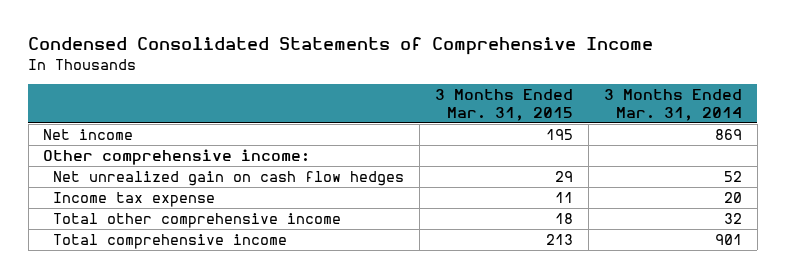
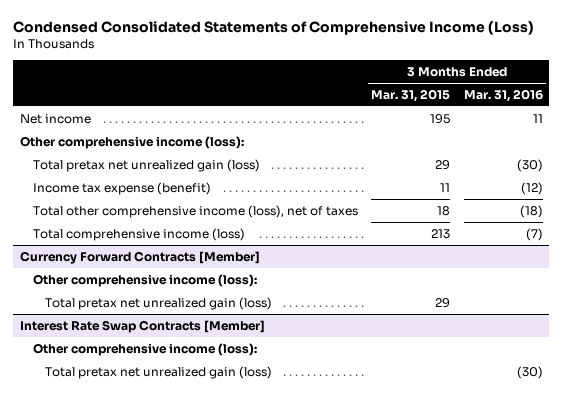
- Condensed Consolidated Statements of Comprehensive Income
+ Condensed Consolidated Statements of Comprehensive Income (Loss)
- | 3 Months Ended Mar. 31, 2015 | 3 Months Ended Mar. 31, 2014
+ | 3 Months Ended Mar. 31, 2015 | 3 Months Ended Mar. 31, 2016
- Other comprehensive income:
- Net unrealized gain on cash flow hedges | 29 | 52
- Income tax expense | 11 | 20
- Total other comprehensive income | 18 | 32
- Total comprehensive income | 213 | 901
+ Other comprehensive income (loss):
+ Total pretax net unrealized gain (loss) | 29 | (30)
+ Income tax expense (benefit) | 11 | (12)
+ Total other comprehensive income (loss), net of taxes | 18 | (18)
+ Total comprehensive income (loss) | 213 | (7)
+ Currency Forward Contracts [Member]
+ Other comprehensive income (loss):
+ Total pretax net unrealized gain (loss) | 29 |
+ Interest Rate Swap Contracts [Member]
+ Other comprehensive income (loss):
+ Total pretax net unrealized gain (loss) | | (30)

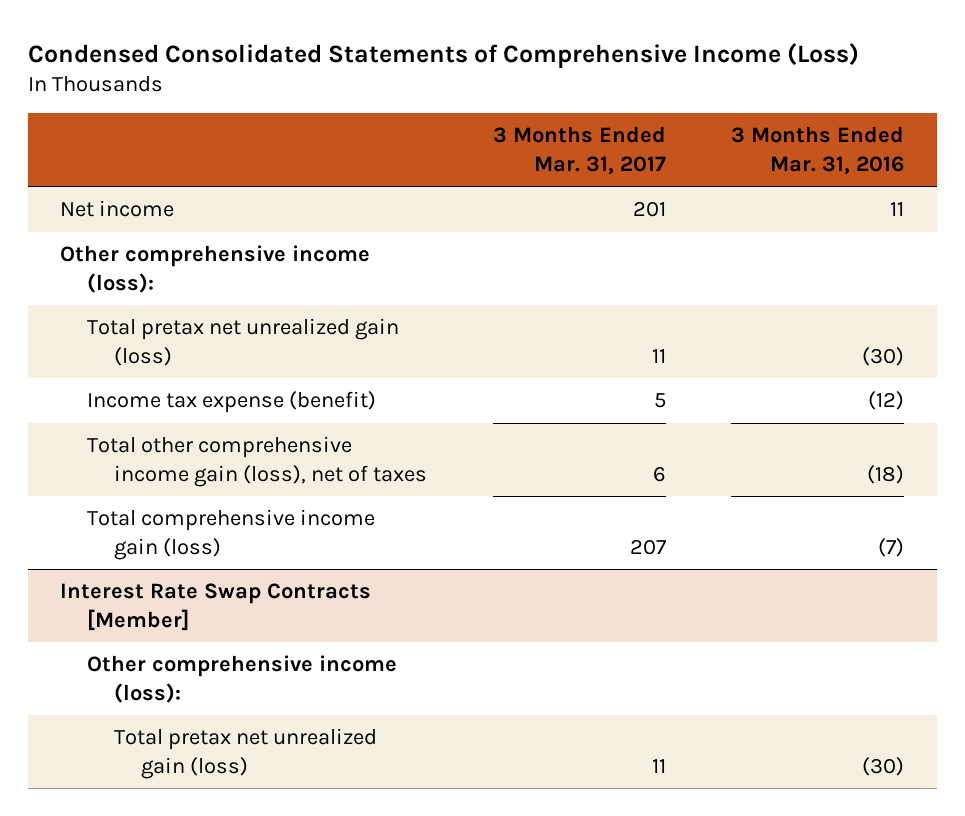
- | 3 Months Ended Mar. 31, 2015 | 3 Months Ended Mar. 31, 2016
+ | 3 Months Ended Mar. 31, 2017 | 3 Months Ended Mar. 31, 2016
- Total other comprehensive income (loss), net of taxes | 18 | (18)
- Total comprehensive income (loss) | 213 | (7)
- Currency Forward Contracts [Member]
- Other comprehensive income (loss):
- Total pretax net unrealized gain (loss) | 29 |
+ Total other comprehensive income gain (loss), net of taxes | 6 | (18)
+ Total comprehensive income gain (loss) | 207 | (7)

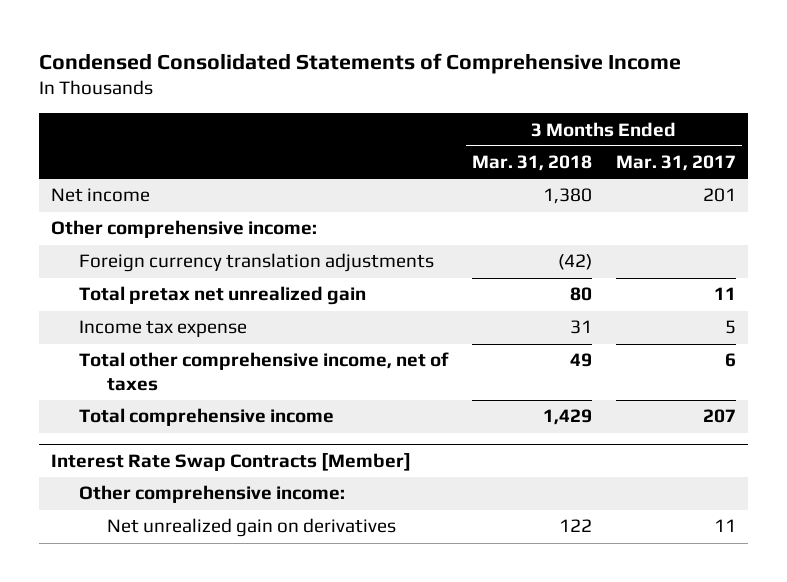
- Condensed Consolidated Statements of Comprehensive Income (Loss)
+ Condensed Consolidated Statements of Comprehensive Income
- | 3 Months Ended Mar. 31, 2017 | 3 Months Ended Mar. 31, 2016
+ | 3 Months Ended Mar. 31, 2018 | 3 Months Ended Mar. 31, 2017
- Other comprehensive income (loss):
- Total pretax net unrealized gain (loss) | 11 | (30)
- Income tax expense (benefit) | 5 | (12)
- Total other comprehensive income gain (loss), net of taxes | 6 | (18)
- Total comprehensive income gain (loss) | 207 | (7)
+ Other comprehensive income:
+ Foreign currency translation adjustments | (42) |
+ Total pretax net unrealized gain | 80 | 11
+ Income tax expense | 31 | 5
+ Total other comprehensive income, net of taxes | 49 | 6
+ Total comprehensive income | 1,429 | 207
@ Interest Rate Swap Contracts [Member]
- Other comprehensive income (loss):
- Total pretax net unrealized gain (loss) | 11 | (30)
+ Other comprehensive income:
+ Net unrealized gain on derivatives | 122 | 11

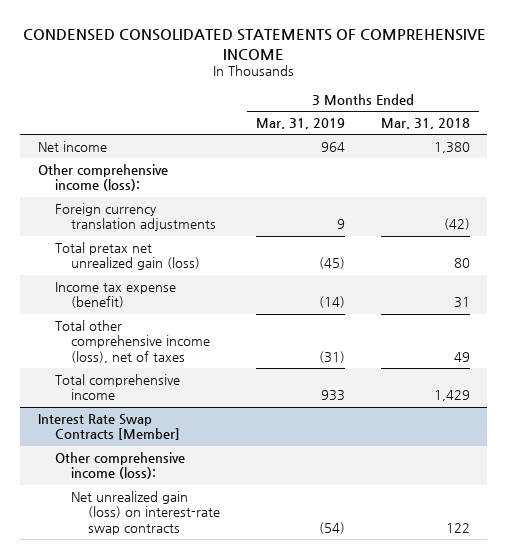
- Condensed Consolidated Statements of Comprehensive Income
+ CONDENSED CONSOLIDATED STATEMENTS OF COMPREHENSIVE INCOME
- | 3 Months Ended Mar. 31, 2018 | 3 Months Ended Mar. 31, 2017
+ | 3 Months Ended Mar. 31, 2019 | 3 Months Ended Mar. 31, 2018
- Other comprehensive income:
+ Other comprehensive income (loss):
- Total pretax net unrealized gain | 80 | 11
- Income tax expense | 31 | 5
- Total other comprehensive income, net of taxes | 49 | 6
+ Total pretax net unrealized gain (loss) | (45) | 80
+ Income tax expense (benefit) | (14) | 31
+ Total other comprehensive income (loss), net of taxes | (31) | 49
@ Interest Rate Swap Contracts [Member]
- Other comprehensive income:
- Net unrealized gain on derivatives | 122 | 11
+ Other comprehensive income (loss):
+ Net unrealized gain (loss) on interest-rate swap contracts | (54) | 122

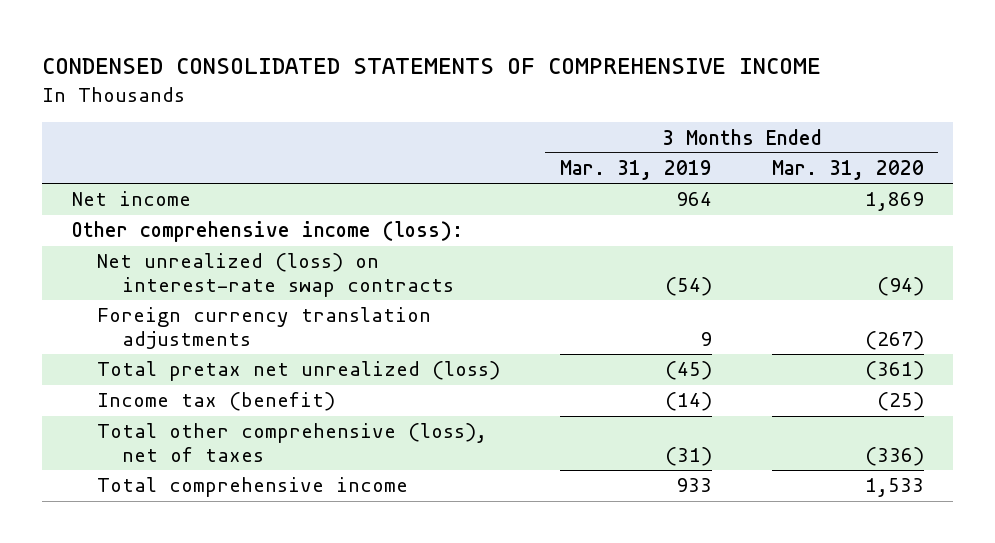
- | 3 Months Ended Mar. 31, 2019 | 3 Months Ended Mar. 31, 2018
+ | 3 Months Ended Mar. 31, 2019 | 3 Months Ended Mar. 31, 2020
+ Net unrealized (loss) on interest-rate swap contracts | (54) | (94)
- Total pretax net unrealized gain (loss) | (45) | 80
- Income tax expense (benefit) | (14) | 31
- Total other comprehensive income (loss), net of taxes | (31) | 49
+ Total pretax net unrealized (loss) | (45) | (361)
+ Income tax (benefit) | (14) | (25)
+ Total other comprehensive (loss), net of taxes | (31) | (336)
- Interest Rate Swap Contracts [Member]
- Other comprehensive income (loss):
- Net unrealized gain (loss) on interest-rate swap contracts | (54) | 122

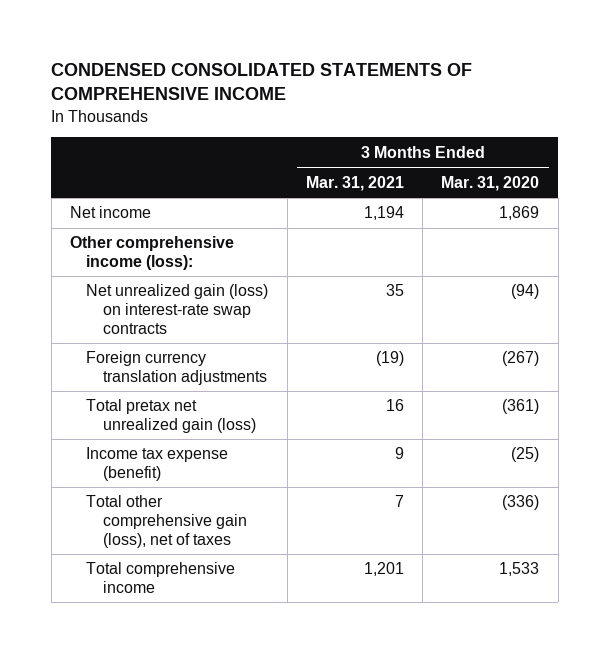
- | 3 Months Ended Mar. 31, 2019 | 3 Months Ended Mar. 31, 2020
+ | 3 Months Ended Mar. 31, 2021 | 3 Months Ended Mar. 31, 2020
- Net unrealized (loss) on interest-rate swap contracts | (54) | (94)
+ Net unrealized gain (loss) on interest-rate swap contracts | 35 | (94)
- Total pretax net unrealized (loss) | (45) | (361)
- Income tax (benefit) | (14) | (25)
- Total other comprehensive (loss), net of taxes | (31) | (336)
+ Total pretax net unrealized gain (loss) | 16 | (361)
+ Income tax expense (benefit) | 9 | (25)
+ Total other comprehensive gain (loss), net of taxes | 7 | (336)

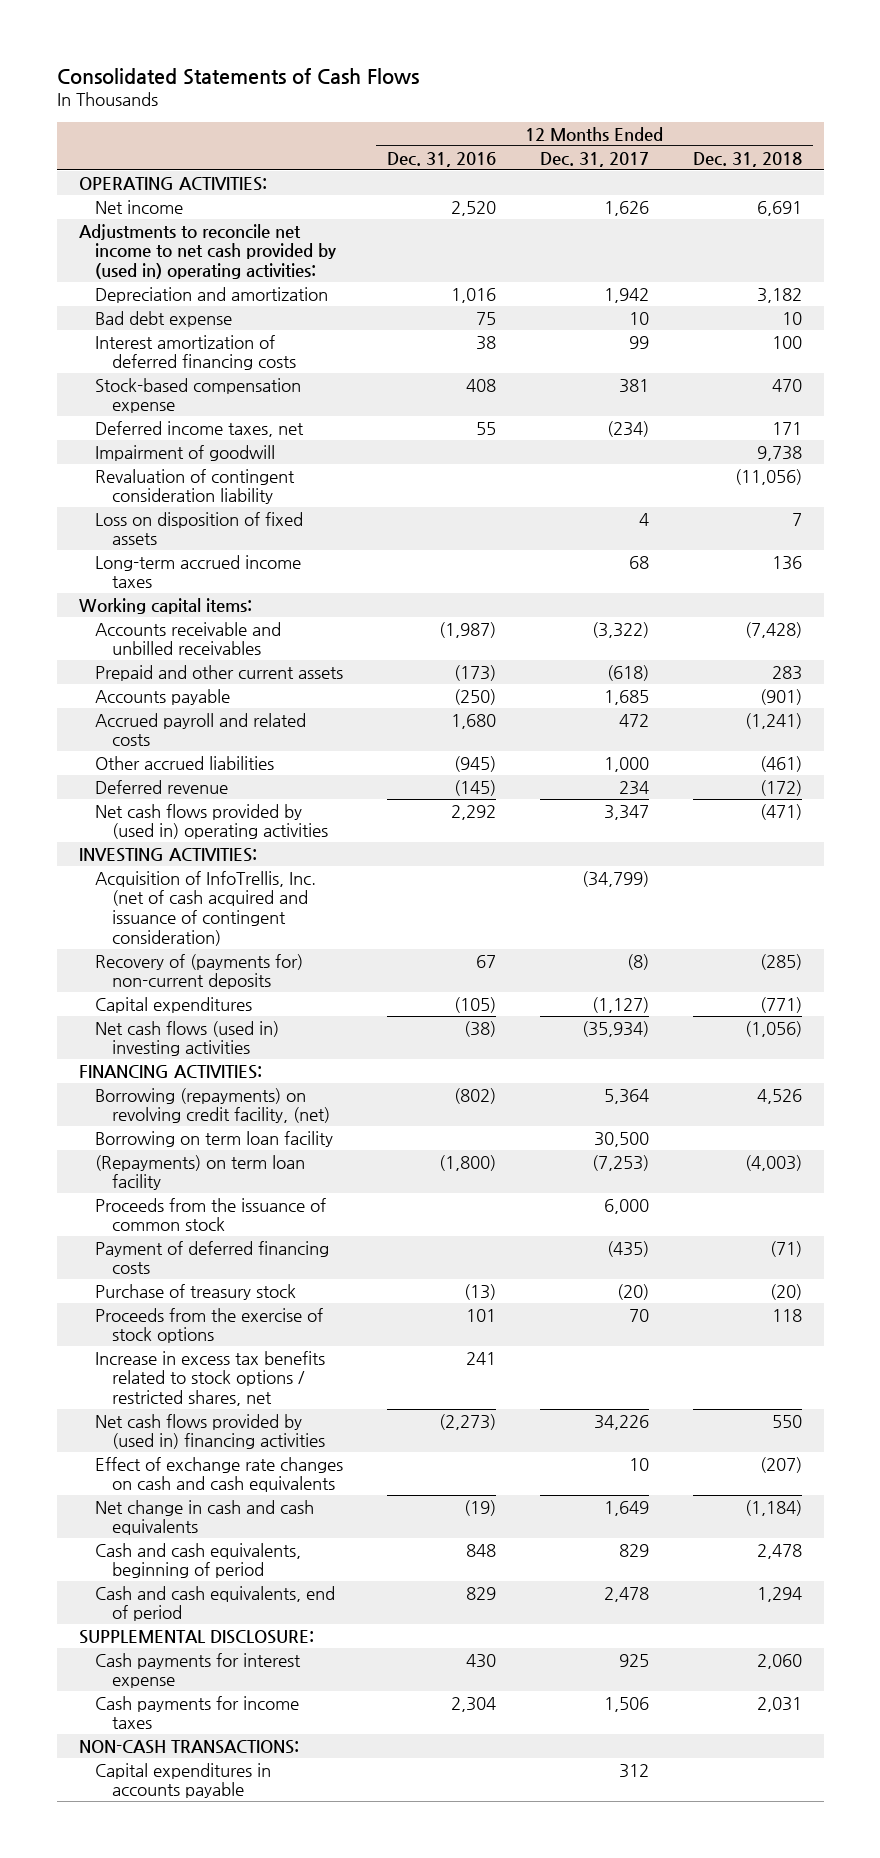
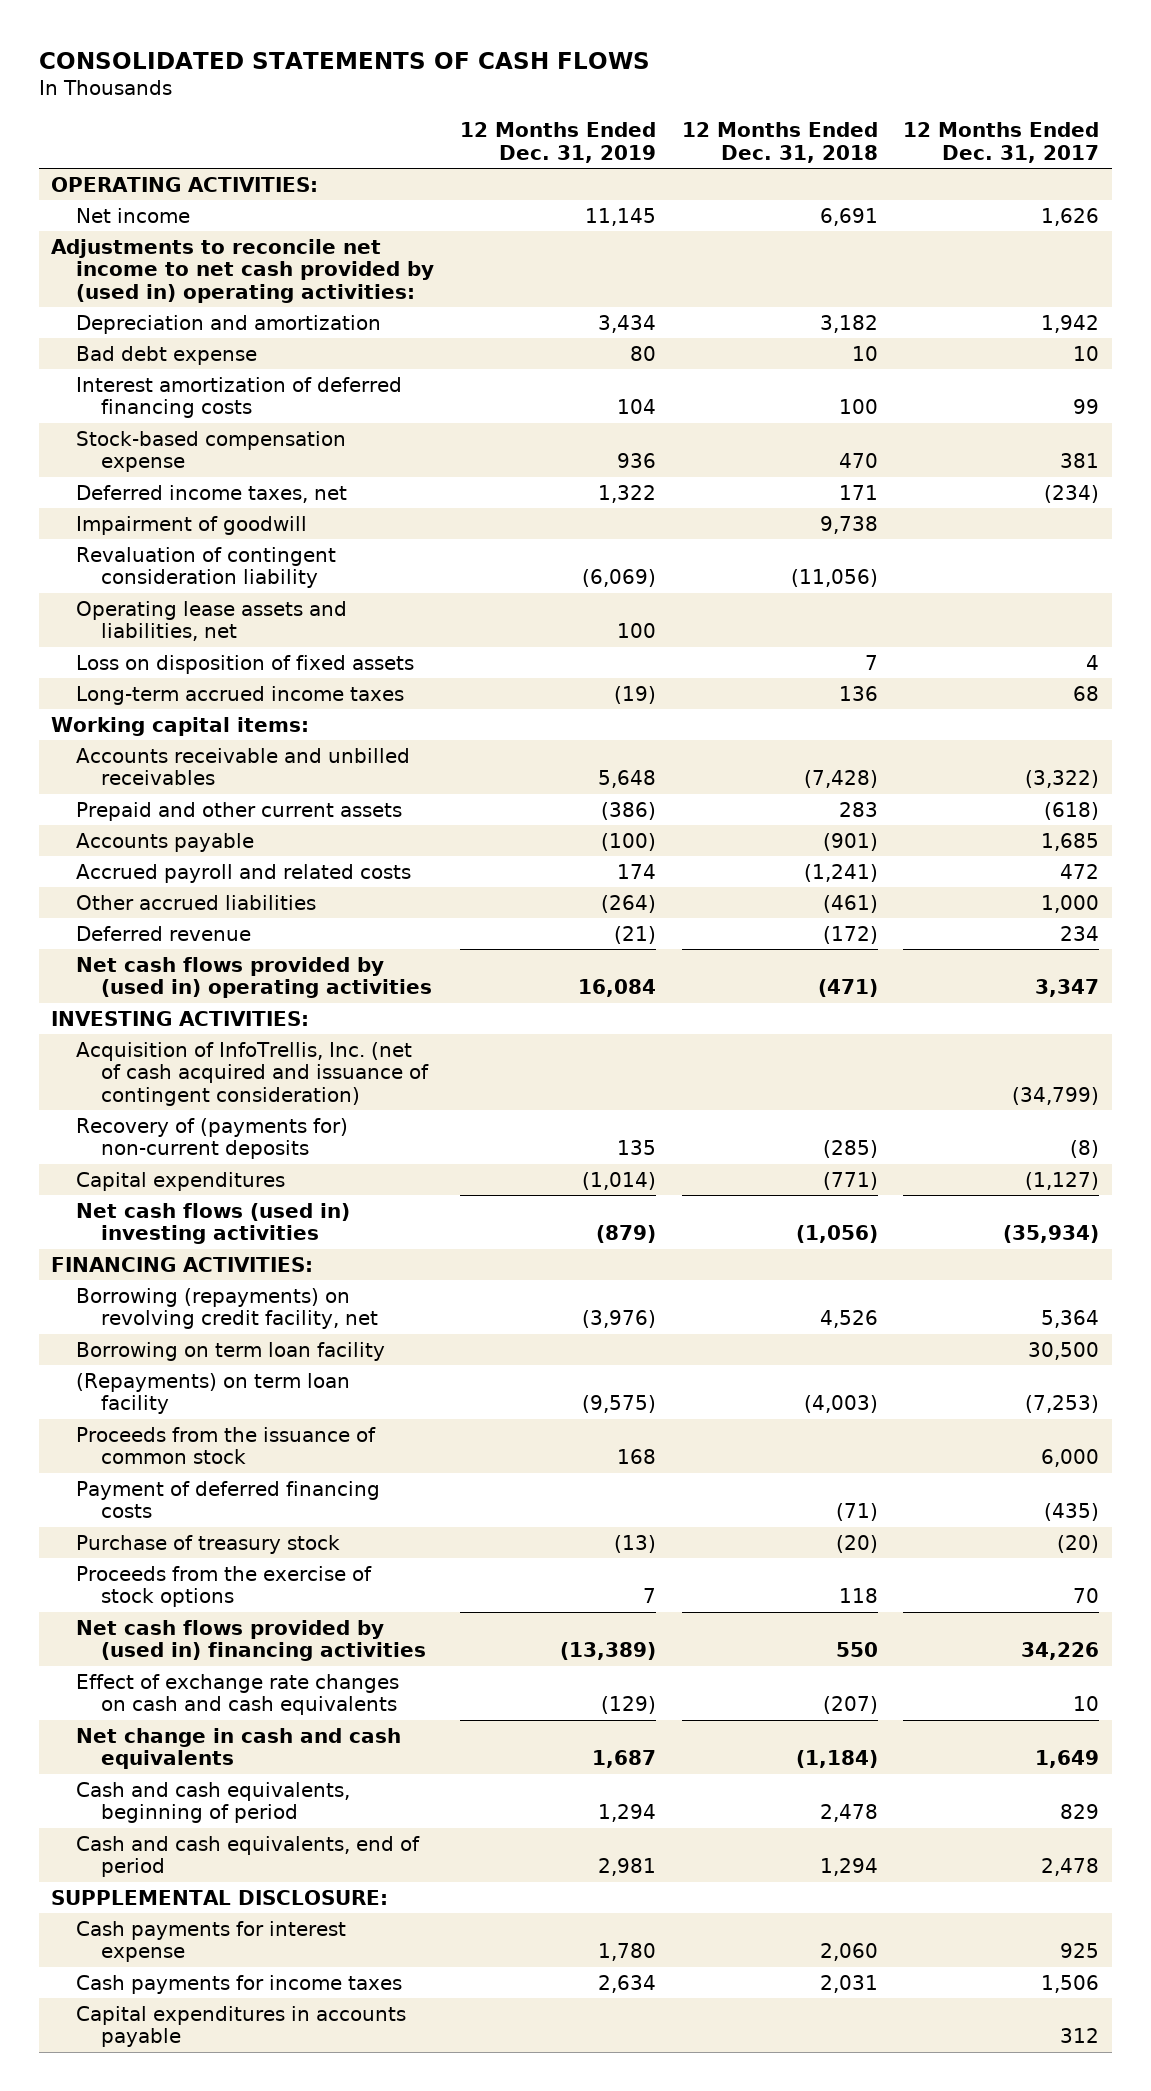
- Consolidated Statements of Cash Flows
+ CONSOLIDATED STATEMENTS OF CASH FLOWS
- | 12 Months Ended Dec. 31, 2016 | 12 Months Ended Dec. 31, 2017 | 12 Months Ended Dec. 31, 2018
+ | 12 Months Ended Dec. 31, 2019 | 12 Months Ended Dec. 31, 2018 | 12 Months Ended Dec. 31, 2017
+ Operating lease assets and liabilities, net | 100 | |
- Borrowing (repayments) on revolving credit facility, (net) | (802) | 5,364 | 4,526
+ Borrowing (repayments) on revolving credit facility, net | (3,976) | 4,526 | 5,364
- Increase in excess tax benefits related to stock options / restricted shares, net | 241 | |
- NON-CASH TRANSACTIONS:

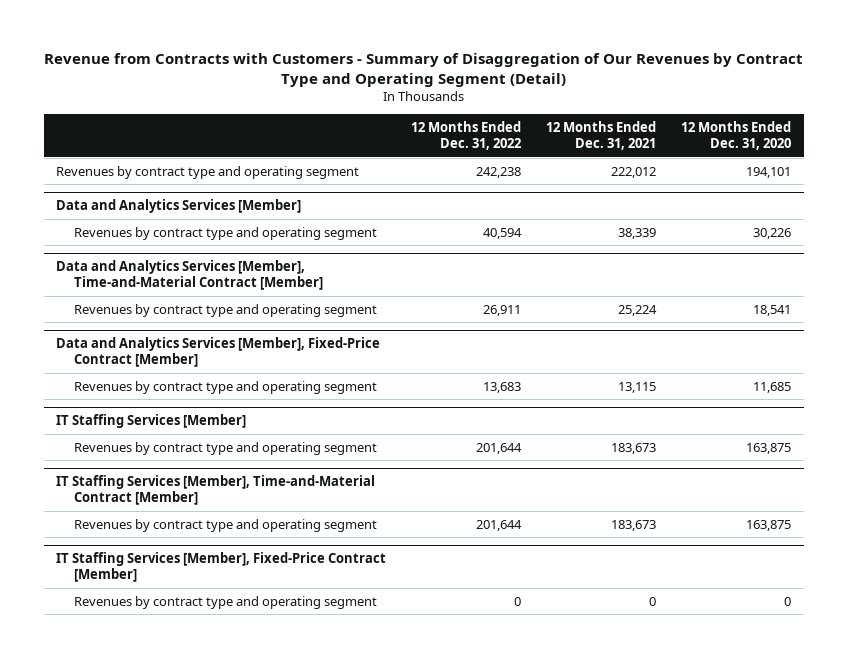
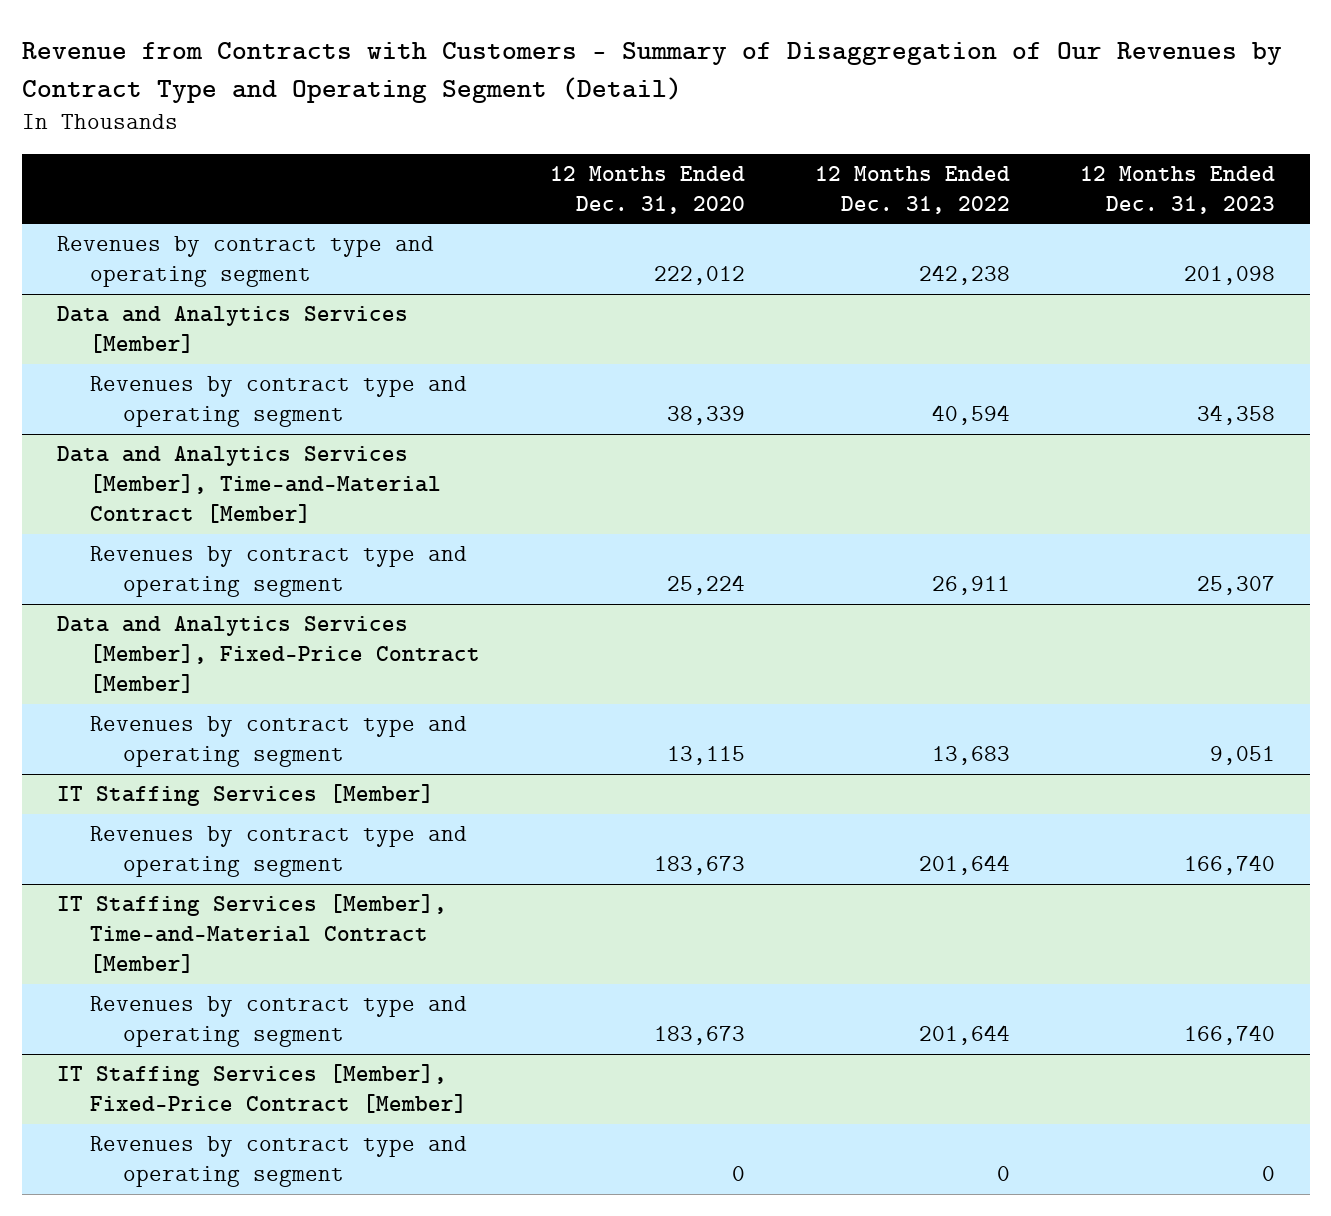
- | 12 Months Ended Dec. 31, 2022 | 12 Months Ended Dec. 31, 2021 | 12 Months Ended Dec. 31, 2020
+ | 12 Months Ended Dec. 31, 2020 | 12 Months Ended Dec. 31, 2022 | 12 Months Ended Dec. 31, 2023
- Revenues by contract type and operating segment | 242,238 | 222,012 | 194,101
+ Revenues by contract type and operating segment | 222,012 | 242,238 | 201,098
@ Data and Analytics Services [Member]
- Revenues by contract type and operating segment | 40,594 | 38,339 | 30,226
+ Revenues by contract type and operating segment | 38,339 | 40,594 | 34,358
@ Data and Analytics Services [Member], Time-and-Material Contract [Member]
- Revenues by contract type and operating segment | 26,911 | 25,224 | 18,541
+ Revenues by contract type and operating segment | 25,224 | 26,911 | 25,307
@ Data and Analytics Services [Member], Fixed-Price Contract [Member]
- Revenues by contract type and operating segment | 13,683 | 13,115 | 11,685
+ Revenues by contract type and operating segment | 13,115 | 13,683 | 9,051
@ IT Staffing Services [Member]
- Revenues by contract type and operating segment | 201,644 | 183,673 | 163,875
+ Revenues by contract type and operating segment | 183,673 | 201,644 | 166,740
@ IT Staffing Services [Member], Time-and-Material Contract [Member]
- Revenues by contract type and operating segment | 201,644 | 183,673 | 163,875
+ Revenues by contract type and operating segment | 183,673 | 201,644 | 166,740

